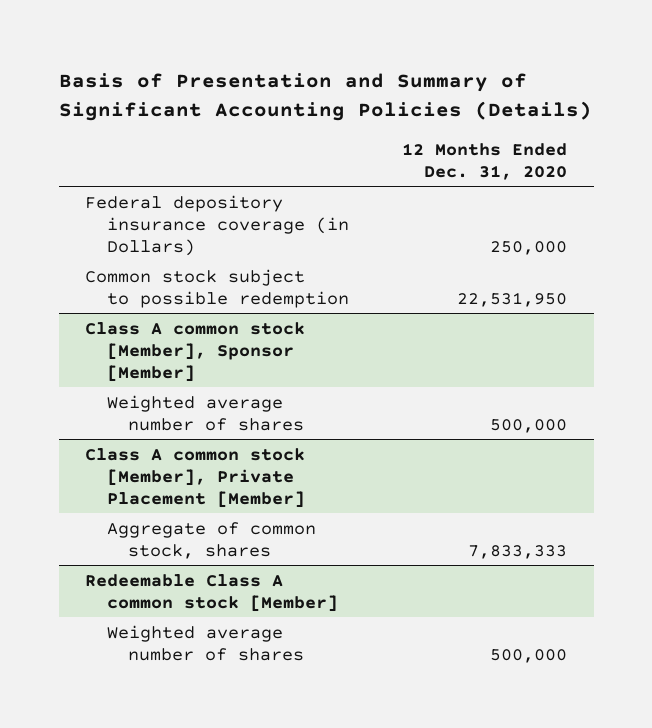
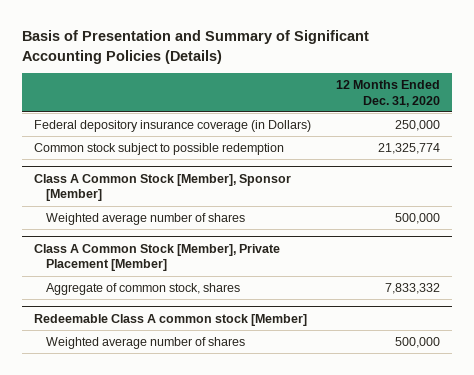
- Common stock subject to possible redemption | 22,531,950
- Class A common stock [Member], Sponsor [Member]
+ Common stock subject to possible redemption | 21,325,774
+ Class A Common Stock [Member], Sponsor [Member]
- Class A common stock [Member], Private Placement [Member]
- Aggregate of common stock, shares | 7,833,333
+ Class A Common Stock [Member], Private Placement [Member]
+ Aggregate of common stock, shares | 7,833,332

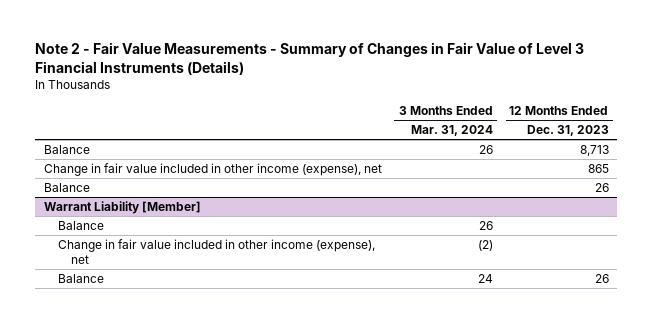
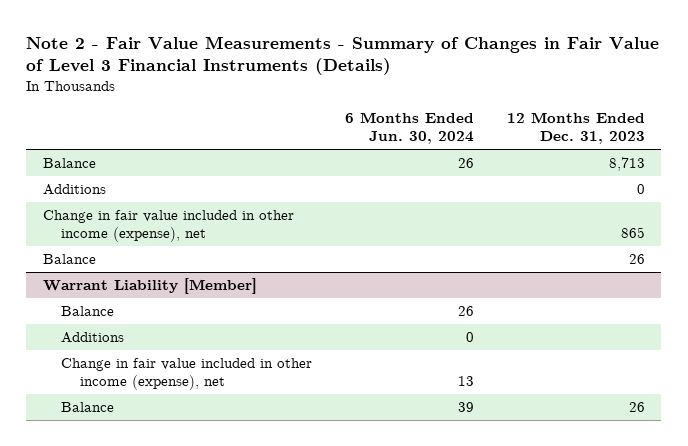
- | 3 Months Ended Mar. 31, 2024 | 12 Months Ended Dec. 31, 2023
+ | 6 Months Ended Jun. 30, 2024 | 12 Months Ended Dec. 31, 2023
+ Additions | | 0
@ Warrant Liability [Member]
+ Additions | 0 |

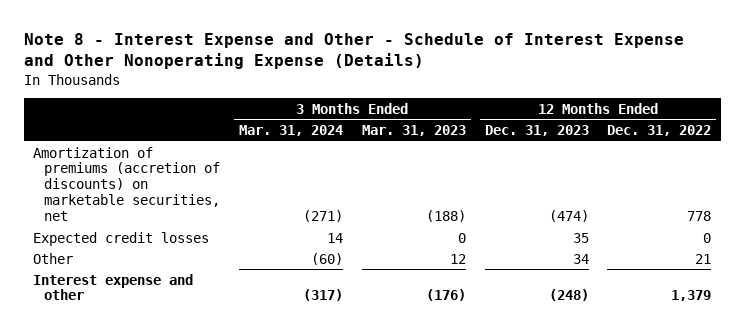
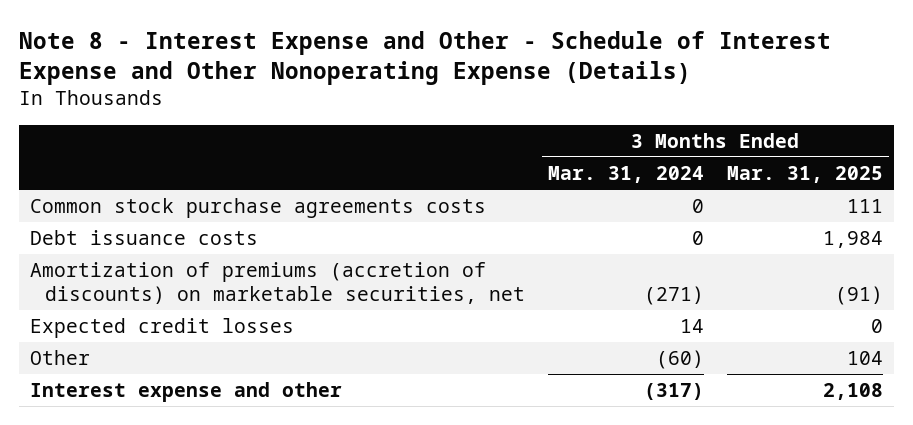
- | 3 Months Ended Mar. 31, 2024 | 3 Months Ended Mar. 31, 2023 | 12 Months Ended Dec. 31, 2023 | 12 Months Ended Dec. 31, 2022
+ | 3 Months Ended Mar. 31, 2024 | 3 Months Ended Mar. 31, 2025
+ Common stock purchase agreements costs | 0 | 111
+ Debt issuance costs | 0 | 1,984

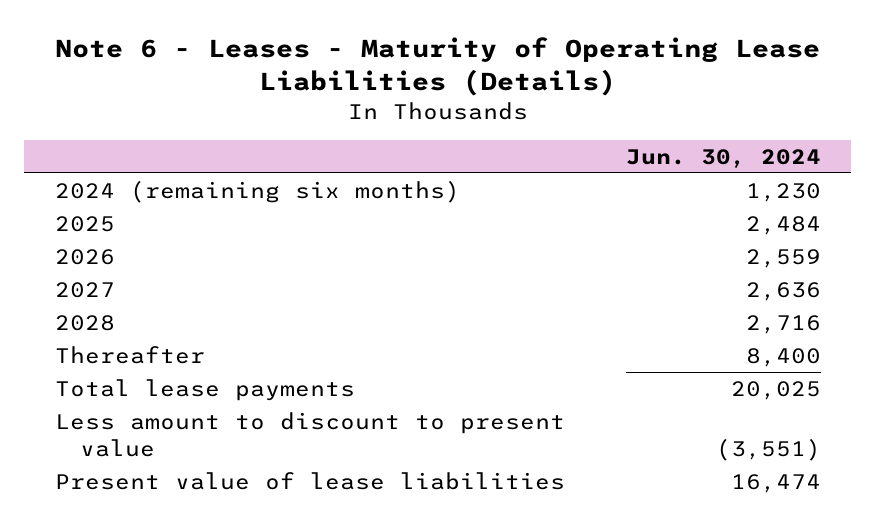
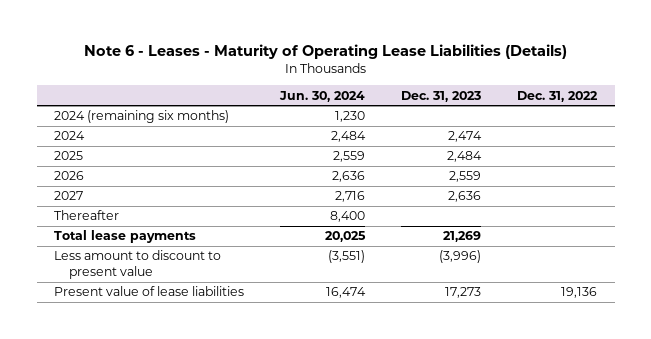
- | Jun. 30, 2024
+ | Jun. 30, 2024 | Dec. 31, 2023 | Dec. 31, 2022
- 2025 | 2,484
- 2026 | 2,559
- 2027 | 2,636
- 2028 | 2,716
+ 2024 | 2,484 | 2,474 |
+ 2025 | 2,559 | 2,484 |
+ 2026 | 2,636 | 2,559 |
+ 2027 | 2,716 | 2,636 |

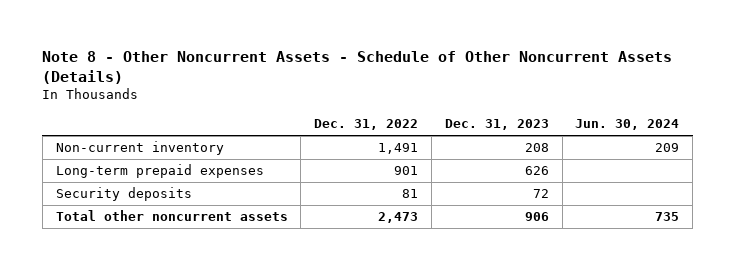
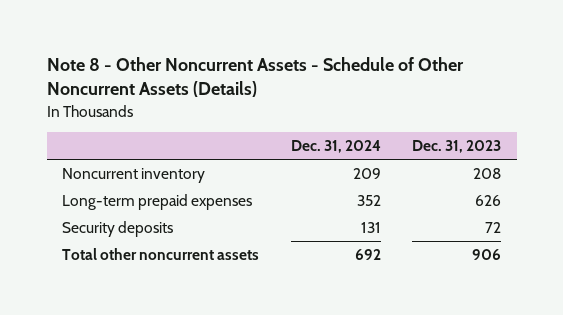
- | Dec. 31, 2022 | Dec. 31, 2023 | Jun. 30, 2024
+ | Dec. 31, 2024 | Dec. 31, 2023
- Non-current inventory | 1,491 | 208 | 209
+ Noncurrent inventory | 209 | 208

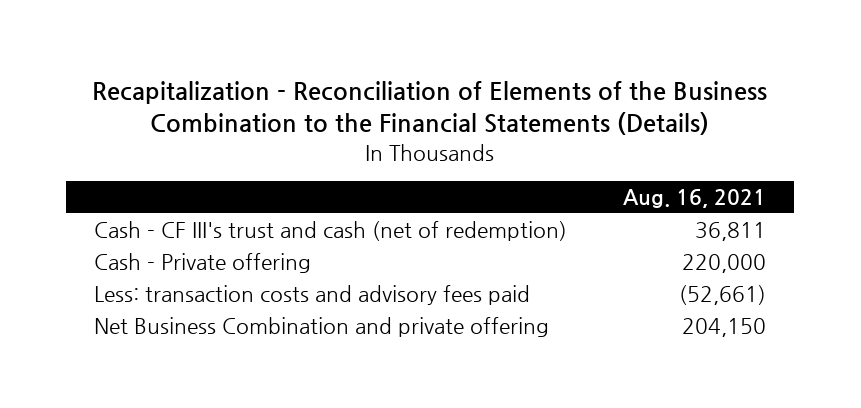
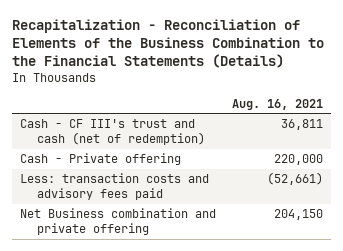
- Net Business Combination and private offering | 204,150
+ Net Business combination and private offering | 204,150

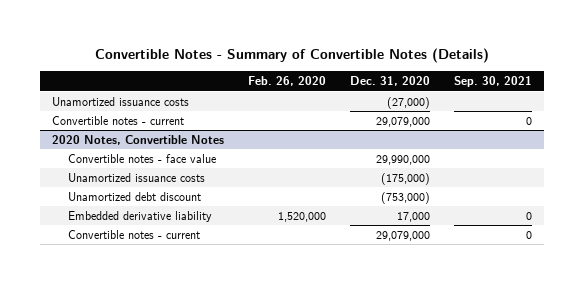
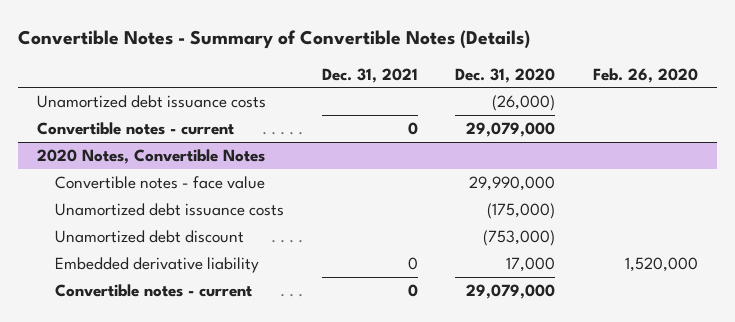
- | Feb. 26, 2020 | Dec. 31, 2020 | Sep. 30, 2021
+ | Dec. 31, 2021 | Dec. 31, 2020 | Feb. 26, 2020
- Unamortized issuance costs | | (27,000) |
+ Unamortized debt issuance costs | | (26,000) |
@ 2020 Notes, Convertible Notes
- Unamortized issuance costs | | (175,000) |
+ Unamortized debt issuance costs | | (175,000) |

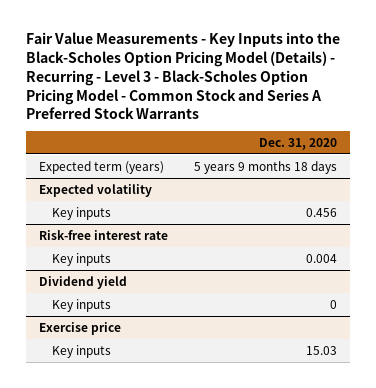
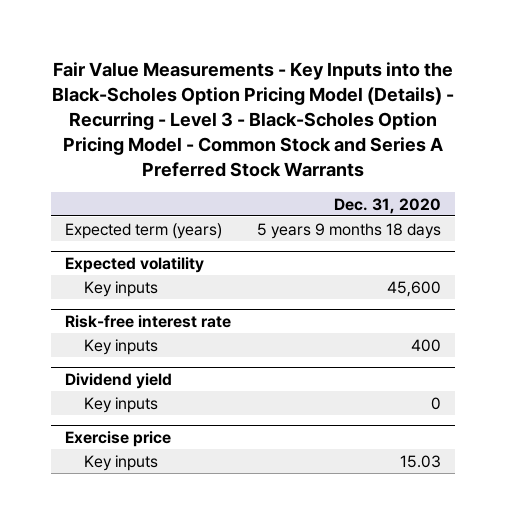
@ Expected volatility
- Key inputs | 0.456
+ Key inputs | 45,600
@ Risk-free interest rate
- Key inputs | 0.004
+ Key inputs | 400

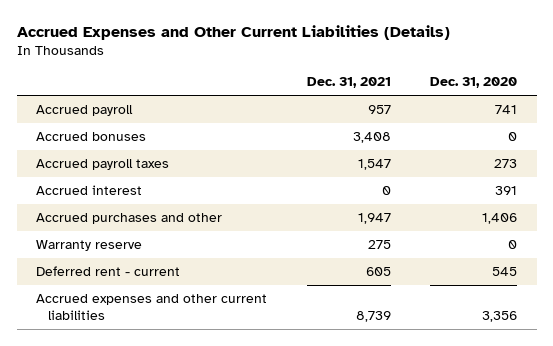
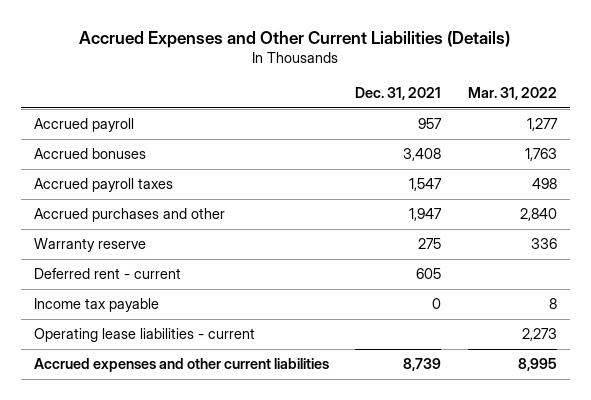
- | Dec. 31, 2021 | Dec. 31, 2020
+ | Dec. 31, 2021 | Mar. 31, 2022
- Accrued interest | 0 | 391
+ Income tax payable | 0 | 8
+ Operating lease liabilities - current | | 2,273

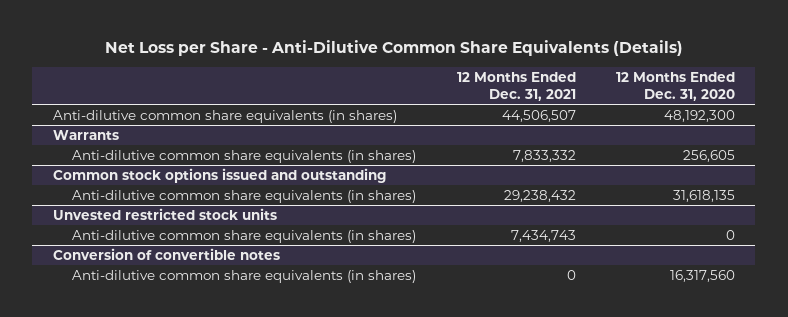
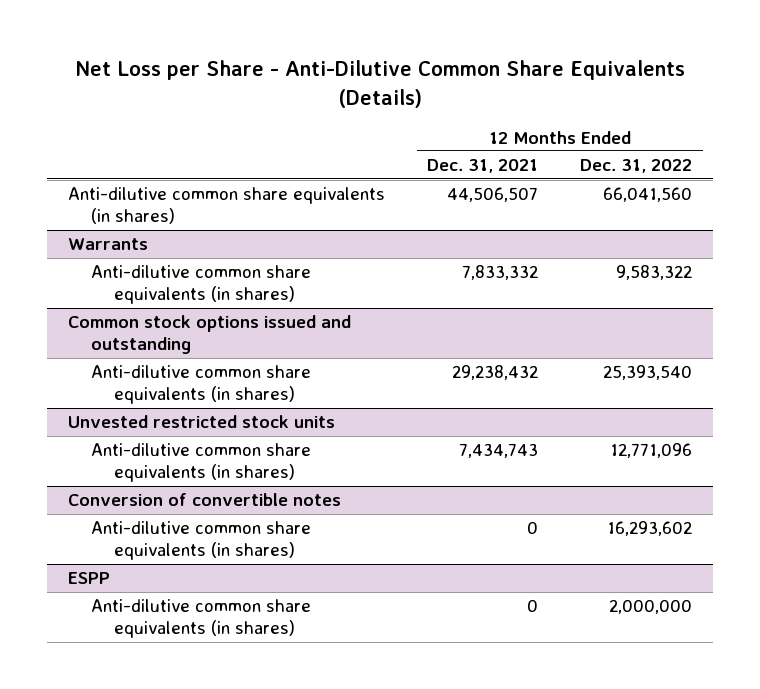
- | 12 Months Ended Dec. 31, 2021 | 12 Months Ended Dec. 31, 2020
+ | 12 Months Ended Dec. 31, 2021 | 12 Months Ended Dec. 31, 2022
+ ESPP
+ Anti-dilutive common share equivalents (in shares) | 0 | 2,000,000

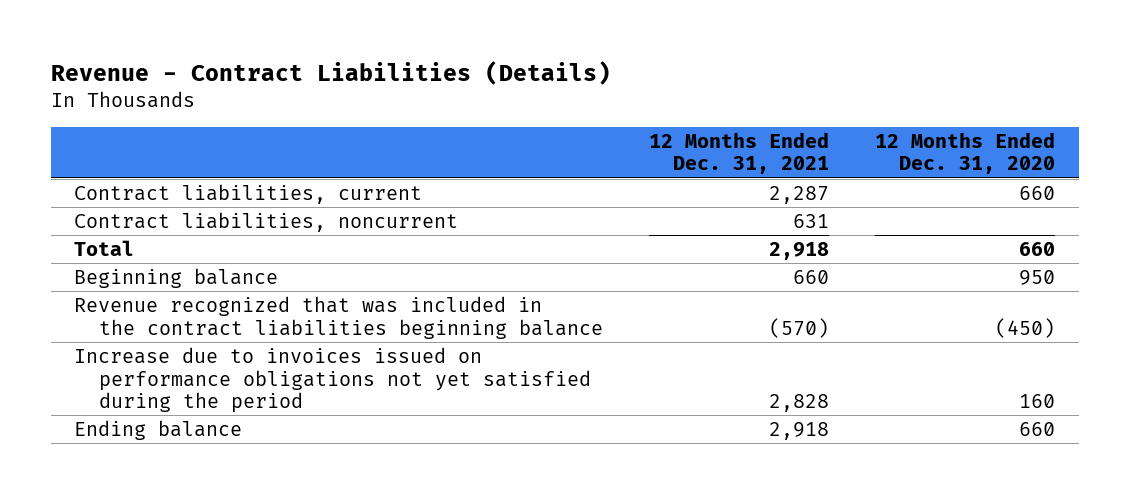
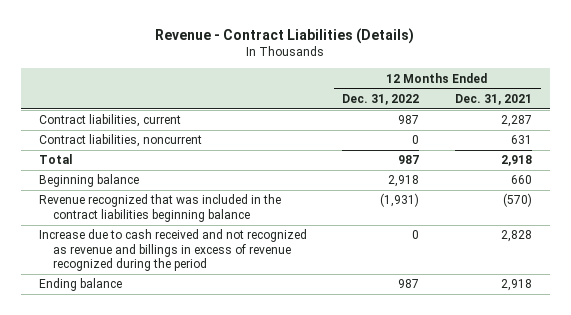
- | 12 Months Ended Dec. 31, 2021 | 12 Months Ended Dec. 31, 2020
+ | 12 Months Ended Dec. 31, 2022 | 12 Months Ended Dec. 31, 2021
- Increase due to invoices issued on performance obligations not yet satisfied during the period | 2,828 | 160
+ Increase due to cash received and not recognized as revenue and billings in excess of revenue recognized during the period | 0 | 2,828

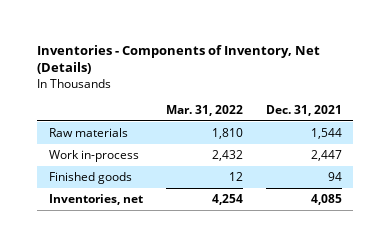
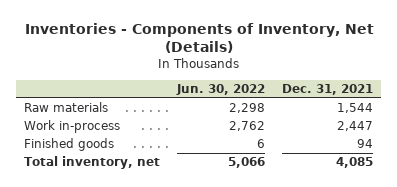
- | Mar. 31, 2022 | Dec. 31, 2021
+ | Jun. 30, 2022 | Dec. 31, 2021
- Inventories, net | 4,254 | 4,085
+ Total inventory, net | 5,066 | 4,085

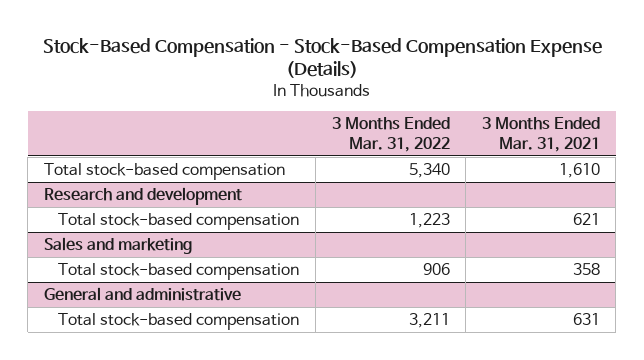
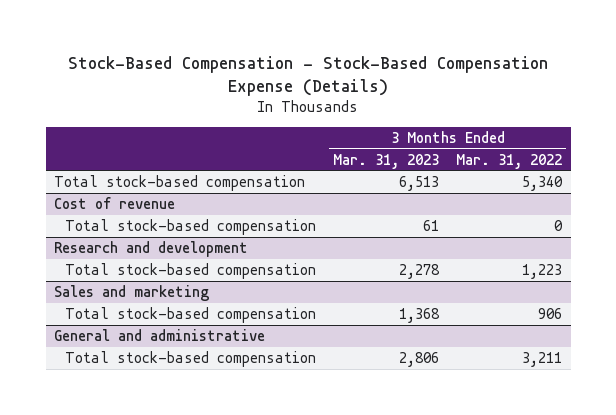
- | 3 Months Ended Mar. 31, 2022 | 3 Months Ended Mar. 31, 2021
+ | 3 Months Ended Mar. 31, 2023 | 3 Months Ended Mar. 31, 2022
+ Cost of revenue
+ Total stock-based compensation | 61 | 0

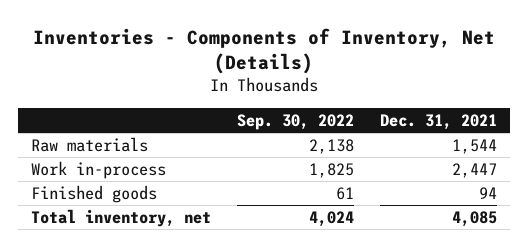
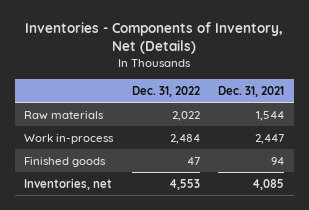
- | Sep. 30, 2022 | Dec. 31, 2021
+ | Dec. 31, 2022 | Dec. 31, 2021
- Total inventory, net | 4,024 | 4,085
+ Inventories, net | 4,553 | 4,085

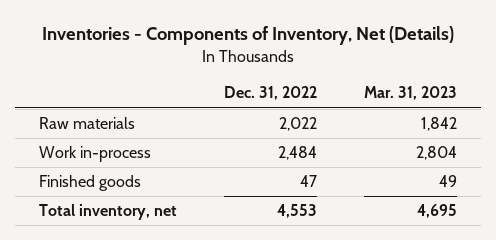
- | Dec. 31, 2022 | Dec. 31, 2021
+ | Dec. 31, 2022 | Mar. 31, 2023
- Inventories, net | 4,553 | 4,085
+ Total inventory, net | 4,553 | 4,695

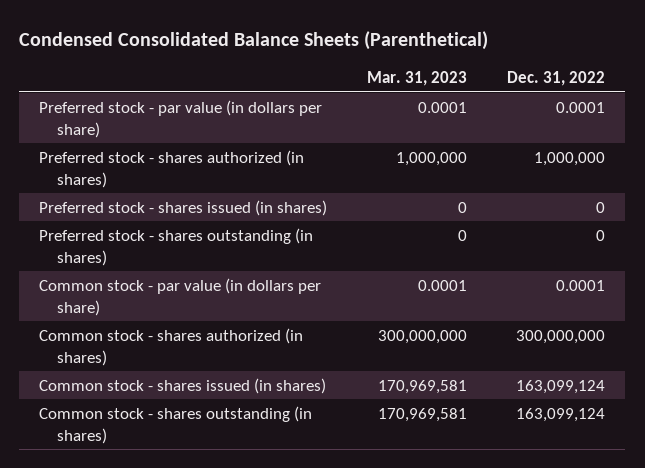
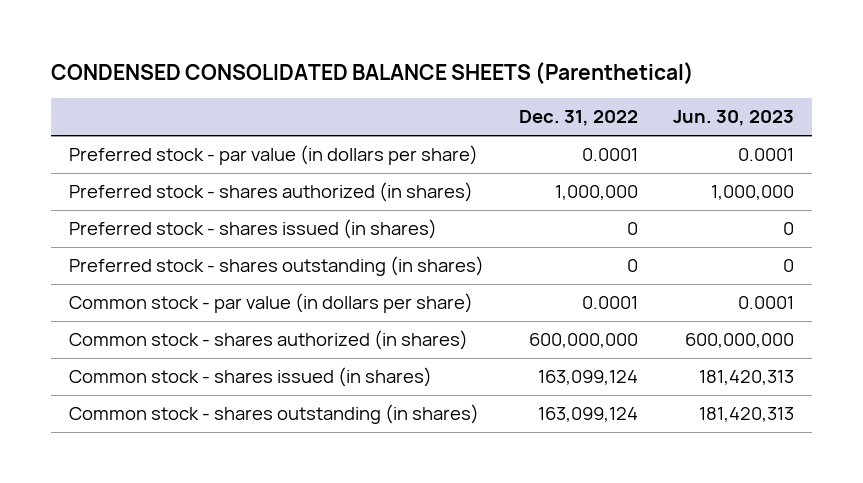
- Condensed Consolidated Balance Sheets (Parenthetical)
+ CONDENSED CONSOLIDATED BALANCE SHEETS (Parenthetical)
- | Mar. 31, 2023 | Dec. 31, 2022
+ | Dec. 31, 2022 | Jun. 30, 2023
- Common stock - shares authorized (in shares) | 300,000,000 | 300,000,000
+ Common stock - shares authorized (in shares) | 600,000,000 | 600,000,000

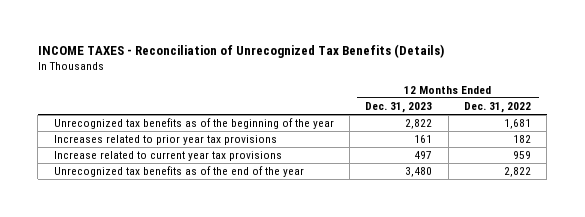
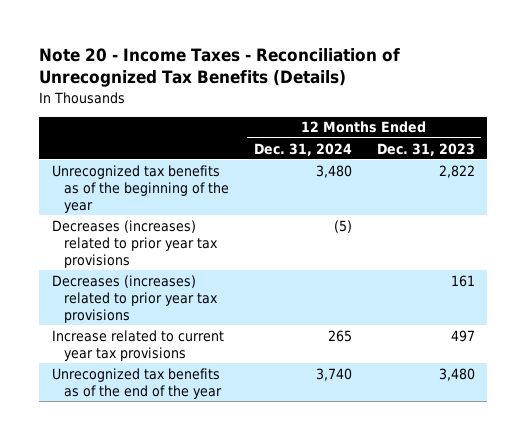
- INCOME TAXES - Reconciliation of Unrecognized Tax Benefits (Details)
+ Note 20 - Income Taxes - Reconciliation of Unrecognized Tax Benefits (Details)
- | 12 Months Ended Dec. 31, 2023 | 12 Months Ended Dec. 31, 2022
+ | 12 Months Ended Dec. 31, 2024 | 12 Months Ended Dec. 31, 2023
- Increases related to prior year tax provisions | 161 | 182
+ Decreases (increases) related to prior year tax provisions | (5) |
+ Decreases (increases) related to prior year tax provisions | | 161

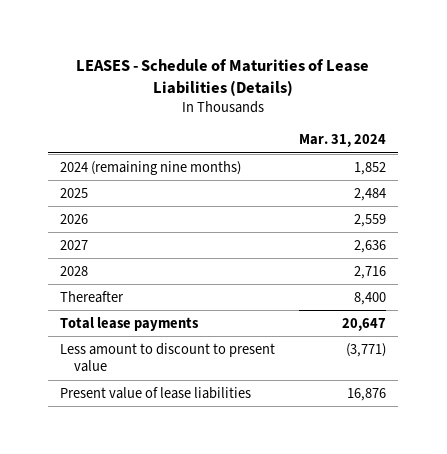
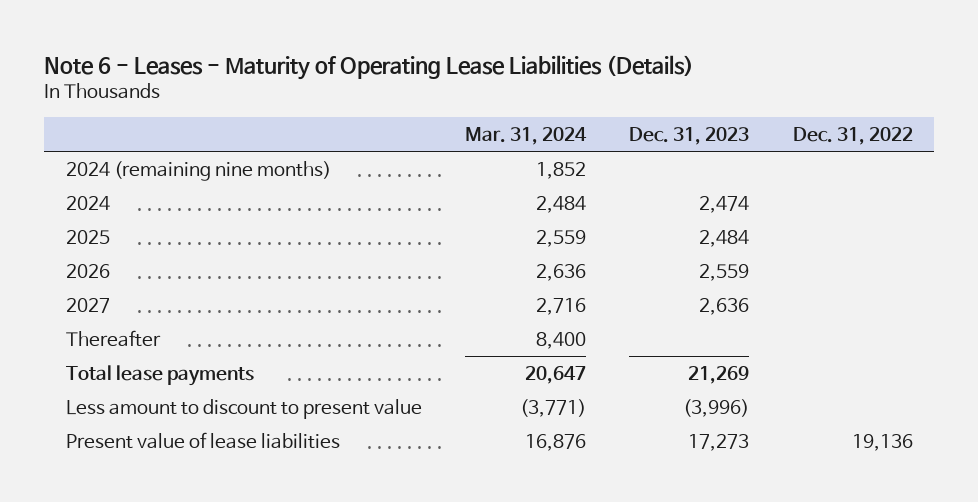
- LEASES - Schedule of Maturities of Lease Liabilities (Details)
+ Note 6 - Leases - Maturity of Operating Lease Liabilities (Details)
- | Mar. 31, 2024
+ | Mar. 31, 2024 | Dec. 31, 2023 | Dec. 31, 2022
- 2025 | 2,484
- 2026 | 2,559
- 2027 | 2,636
- 2028 | 2,716
+ 2024 | 2,484 | 2,474 |
+ 2025 | 2,559 | 2,484 |
+ 2026 | 2,636 | 2,559 |
+ 2027 | 2,716 | 2,636 |

